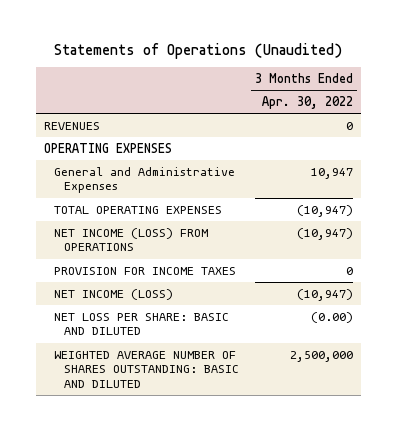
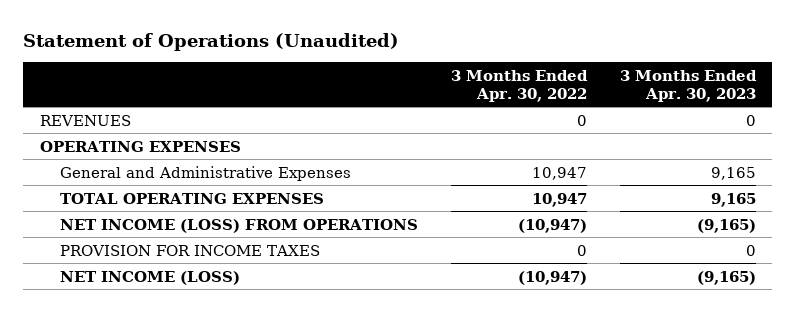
- Statements of Operations (Unaudited)
+ Statement of Operations (Unaudited)
- | 3 Months Ended Apr. 30, 2022
+ | 3 Months Ended Apr. 30, 2022 | 3 Months Ended Apr. 30, 2023
- TOTAL OPERATING EXPENSES | (10,947)
+ TOTAL OPERATING EXPENSES | 10,947 | 9,165
- NET LOSS PER SHARE: BASIC AND DILUTED | (0.00)
- WEIGHTED AVERAGE NUMBER OF SHARES OUTSTANDING: BASIC AND DILUTED | 2,500,000

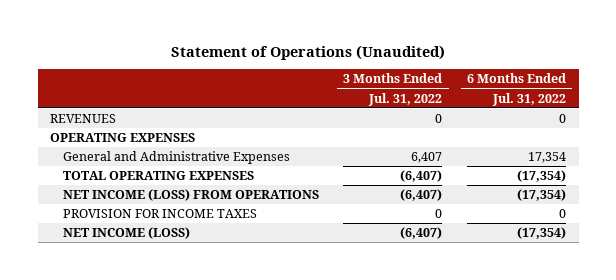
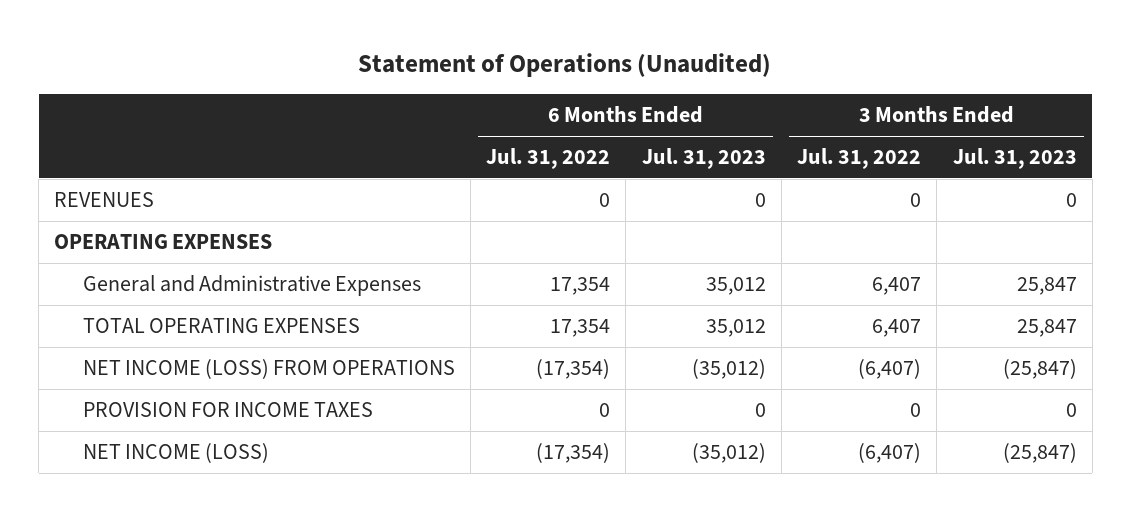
- | 3 Months Ended Jul. 31, 2022 | 6 Months Ended Jul. 31, 2022
+ | 6 Months Ended Jul. 31, 2022 | 6 Months Ended Jul. 31, 2023 | 3 Months Ended Jul. 31, 2022 | 3 Months Ended Jul. 31, 2023
- TOTAL OPERATING EXPENSES | (6,407) | (17,354)
+ TOTAL OPERATING EXPENSES | 17,354 | 35,012 | 6,407 | 25,847

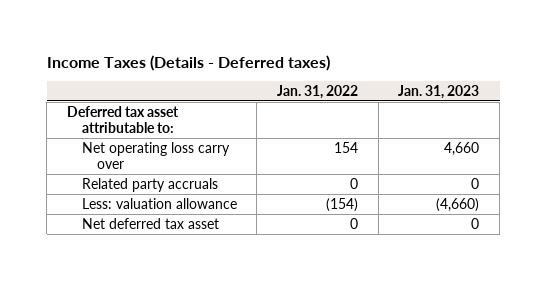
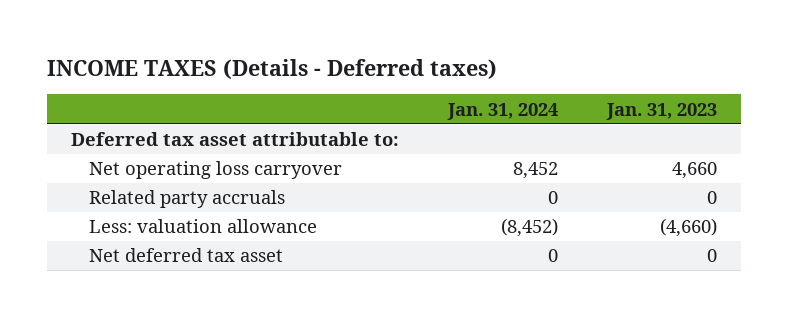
- Income Taxes (Details - Deferred taxes)
+ INCOME TAXES (Details - Deferred taxes)
- | Jan. 31, 2022 | Jan. 31, 2023
+ | Jan. 31, 2024 | Jan. 31, 2023
- Net operating loss carry over | 154 | 4,660
+ Net operating loss carryover | 8,452 | 4,660

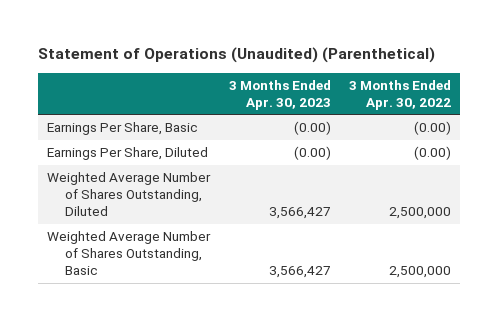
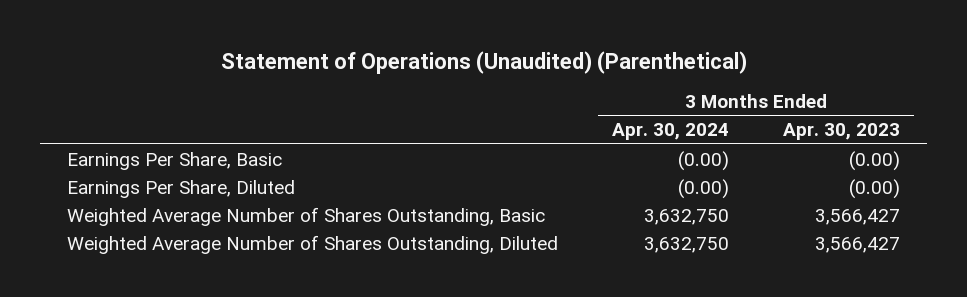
- | 3 Months Ended Apr. 30, 2023 | 3 Months Ended Apr. 30, 2022
+ | 3 Months Ended Apr. 30, 2024 | 3 Months Ended Apr. 30, 2023
moved down: Weighted Average Number of Shares Outstanding, Diluted | 3,632,750 | 3,566,427

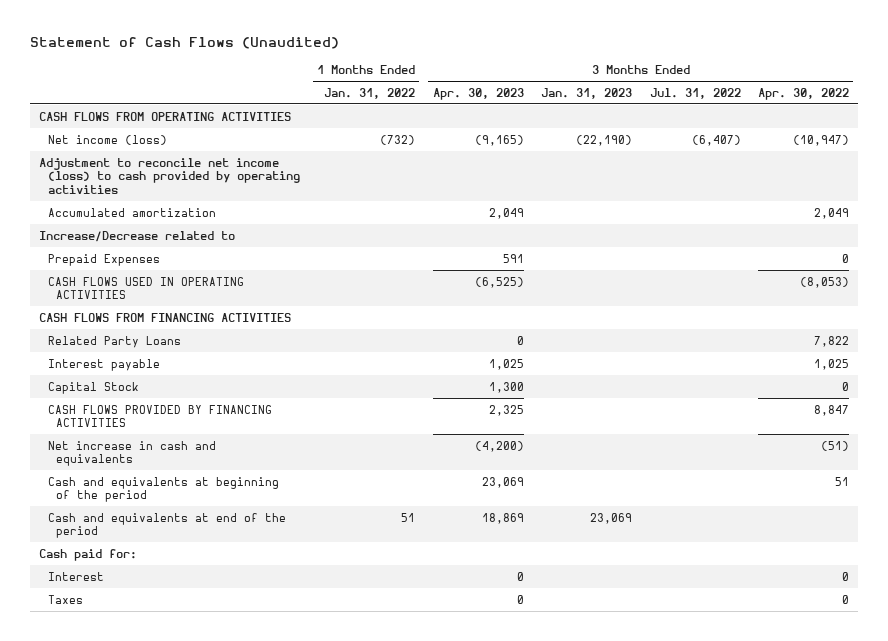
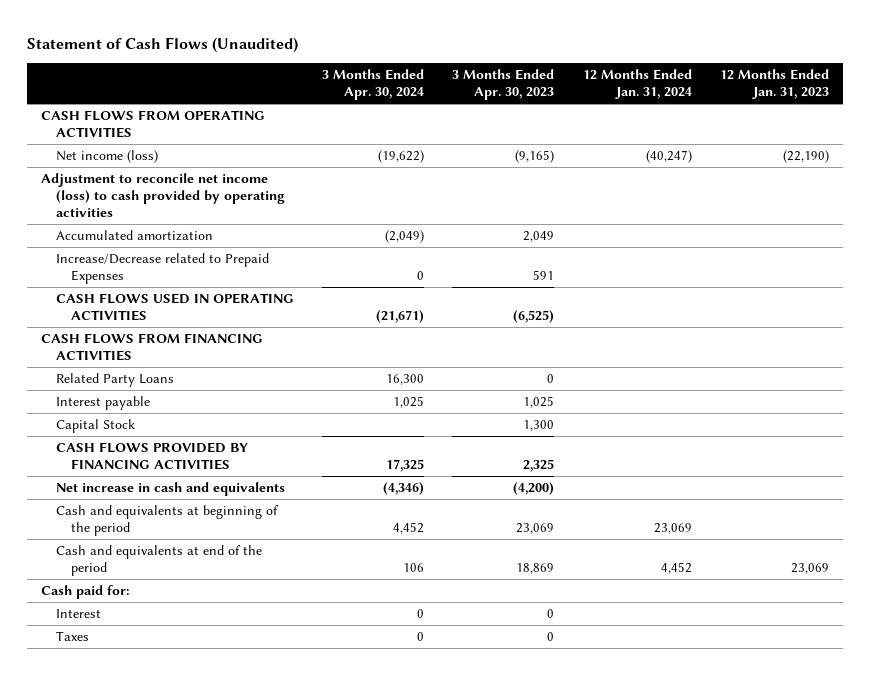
- | 1 Months Ended Jan. 31, 2022 | 3 Months Ended Apr. 30, 2023 | 3 Months Ended Jan. 31, 2023 | 3 Months Ended Jul. 31, 2022 | 3 Months Ended Apr. 30, 2022
+ | 3 Months Ended Apr. 30, 2024 | 3 Months Ended Apr. 30, 2023 | 12 Months Ended Jan. 31, 2024 | 12 Months Ended Jan. 31, 2023
- Increase/Decrease related to
- Prepaid Expenses | | 591 | | | 0
+ Increase/Decrease related to Prepaid Expenses | 0 | 591 | |

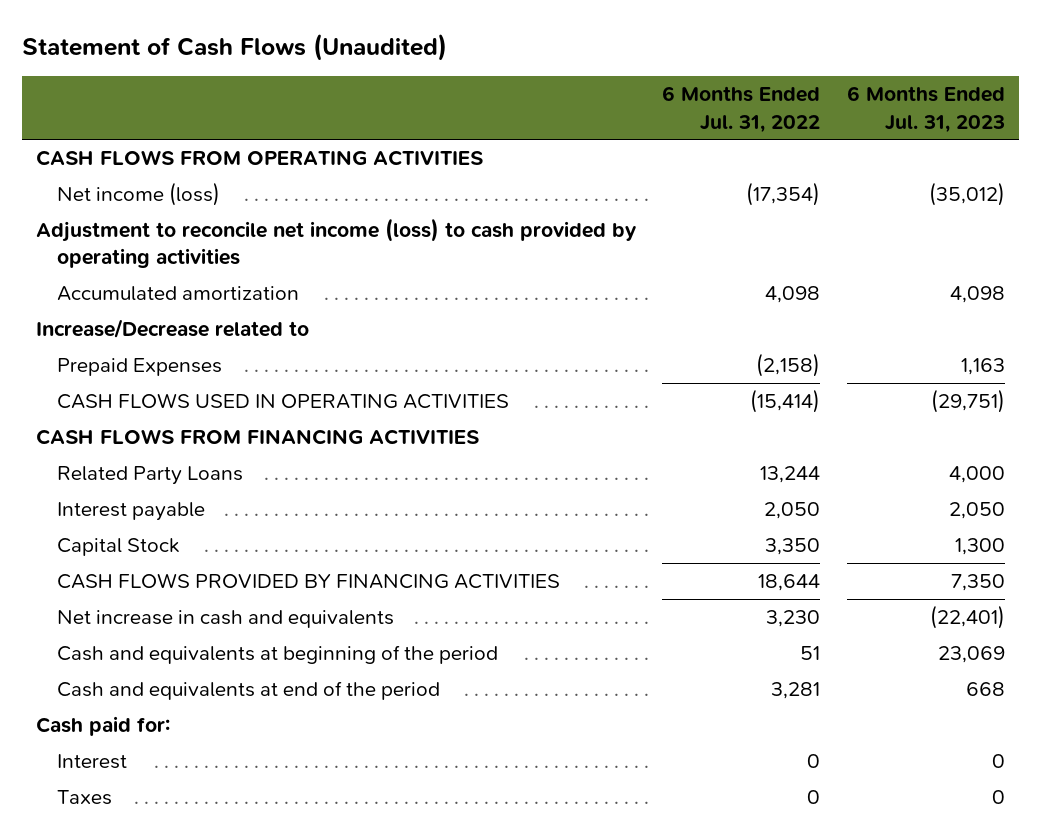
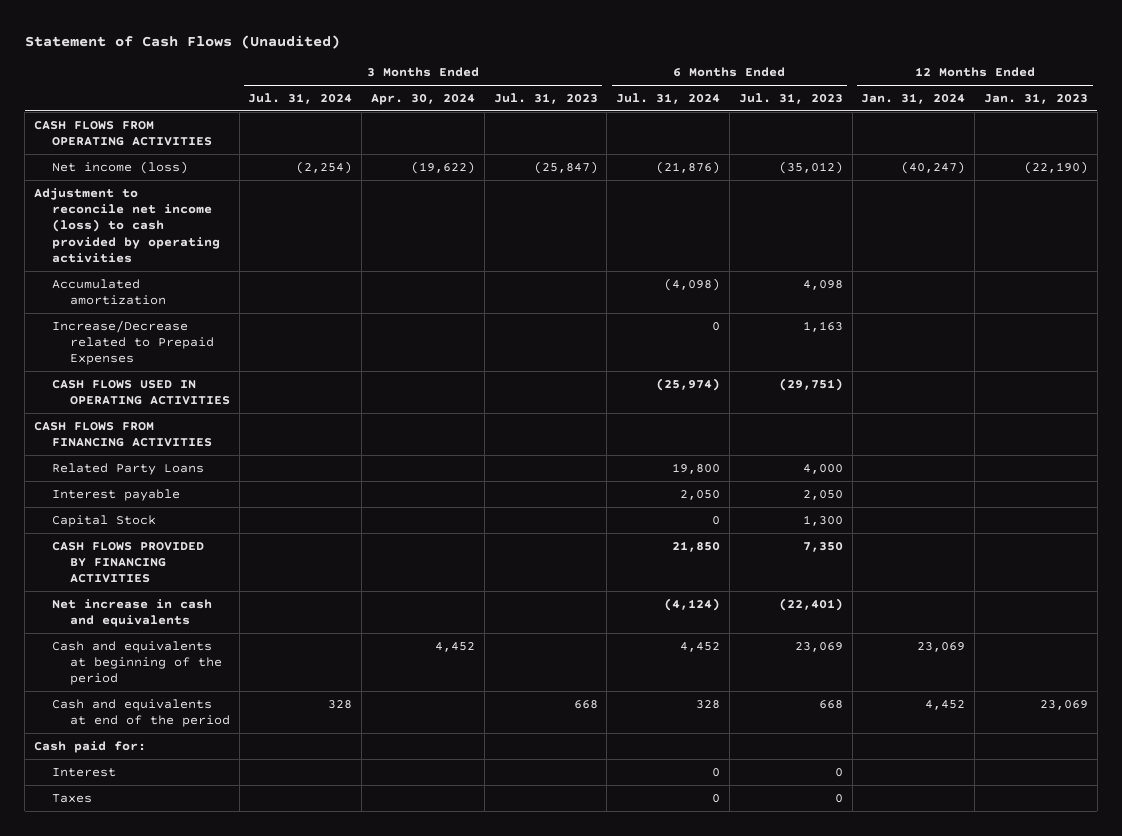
- | 6 Months Ended Jul. 31, 2022 | 6 Months Ended Jul. 31, 2023
+ | 3 Months Ended Jul. 31, 2024 | 3 Months Ended Apr. 30, 2024 | 3 Months Ended Jul. 31, 2023 | 6 Months Ended Jul. 31, 2024 | 6 Months Ended Jul. 31, 2023 | 12 Months Ended Jan. 31, 2024 | 12 Months Ended Jan. 31, 2023
- Increase/Decrease related to
- Prepaid Expenses | (2,158) | 1,163
+ Increase/Decrease related to Prepaid Expenses | | | | 0 | 1,163 | |

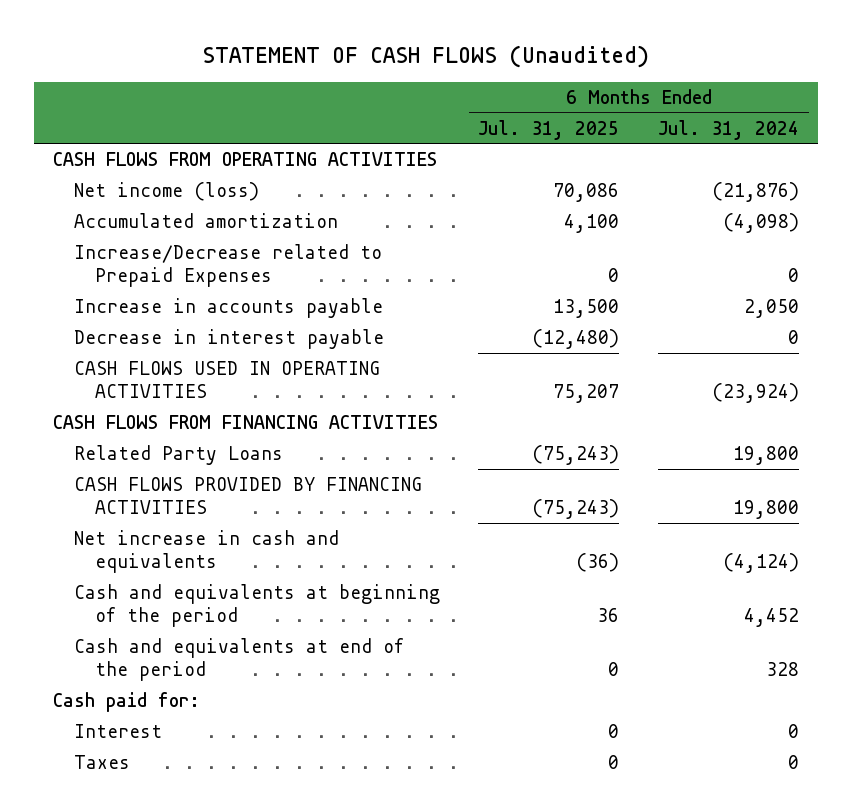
- Statement of Cash Flows (Unaudited)
+ STATEMENT OF CASH FLOWS (Unaudited)
- | 3 Months Ended Jul. 31, 2024 | 3 Months Ended Apr. 30, 2024 | 3 Months Ended Jul. 31, 2023 | 6 Months Ended Jul. 31, 2024 | 6 Months Ended Jul. 31, 2023 | 12 Months Ended Jan. 31, 2024 | 12 Months Ended Jan. 31, 2023
+ | 6 Months Ended Jul. 31, 2025 | 6 Months Ended Jul. 31, 2024
- Adjustment to reconcile net income (loss) to cash provided by operating activities
- CASH FLOWS USED IN OPERATING ACTIVITIES | | | | (25,974) | (29,751) | |
+ Increase in accounts payable | 13,500 | 2,050
+ Decrease in interest payable | (12,480) | 0
+ CASH FLOWS USED IN OPERATING ACTIVITIES | 75,207 | (23,924)
- Interest payable | | | | 2,050 | 2,050 | |
- Capital Stock | | | | 0 | 1,300 | |
- CASH FLOWS PROVIDED BY FINANCING ACTIVITIES | | | | 21,850 | 7,350 | |
+ CASH FLOWS PROVIDED BY FINANCING ACTIVITIES | (75,243) | 19,800

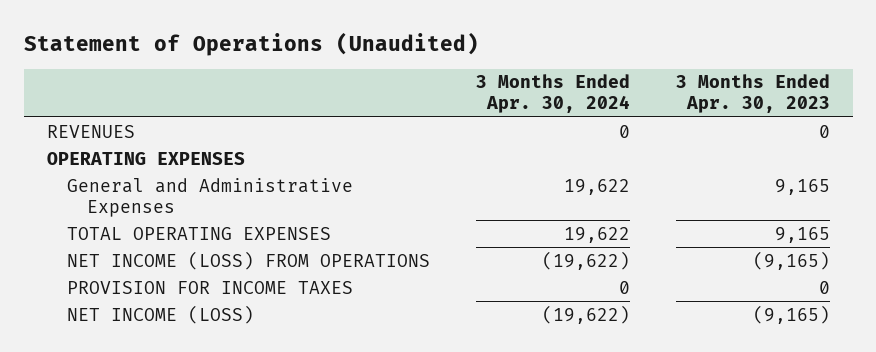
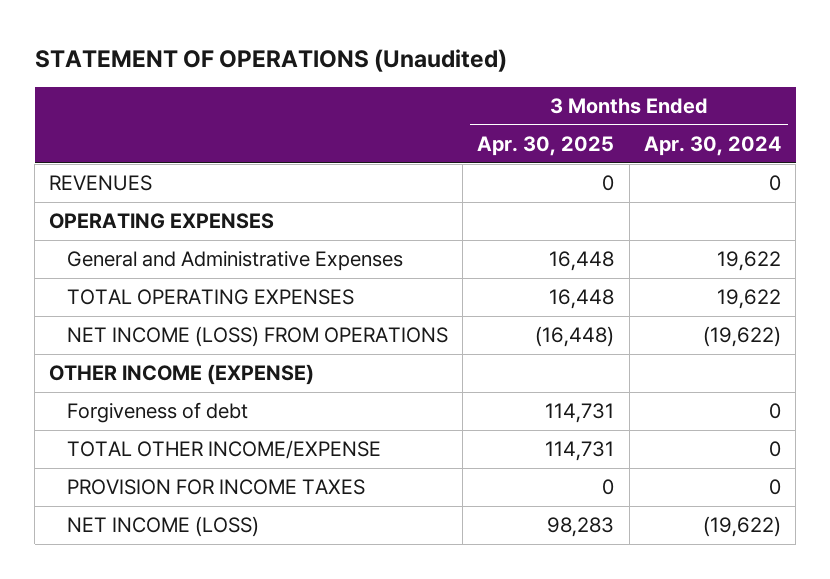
- Statement of Operations (Unaudited)
+ STATEMENT OF OPERATIONS (Unaudited)
- | 3 Months Ended Apr. 30, 2024 | 3 Months Ended Apr. 30, 2023
+ | 3 Months Ended Apr. 30, 2025 | 3 Months Ended Apr. 30, 2024
+ OTHER INCOME (EXPENSE)
+ Forgiveness of debt | 114,731 | 0
+ TOTAL OTHER INCOME/EXPENSE | 114,731 | 0

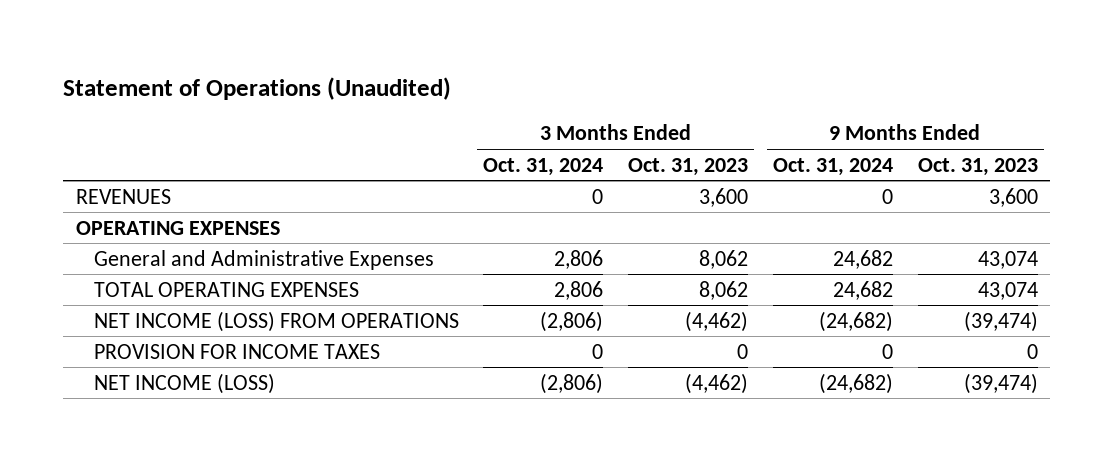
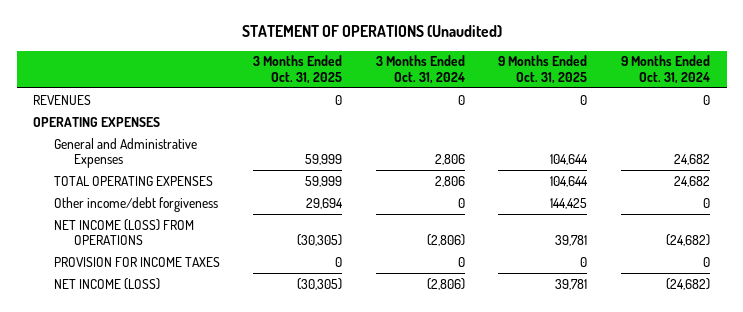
- Statement of Operations (Unaudited)
+ STATEMENT OF OPERATIONS (Unaudited)
- | 3 Months Ended Oct. 31, 2024 | 3 Months Ended Oct. 31, 2023 | 9 Months Ended Oct. 31, 2024 | 9 Months Ended Oct. 31, 2023
+ | 3 Months Ended Oct. 31, 2025 | 3 Months Ended Oct. 31, 2024 | 9 Months Ended Oct. 31, 2025 | 9 Months Ended Oct. 31, 2024
+ Other income/debt forgiveness | 29,694 | 0 | 144,425 | 0

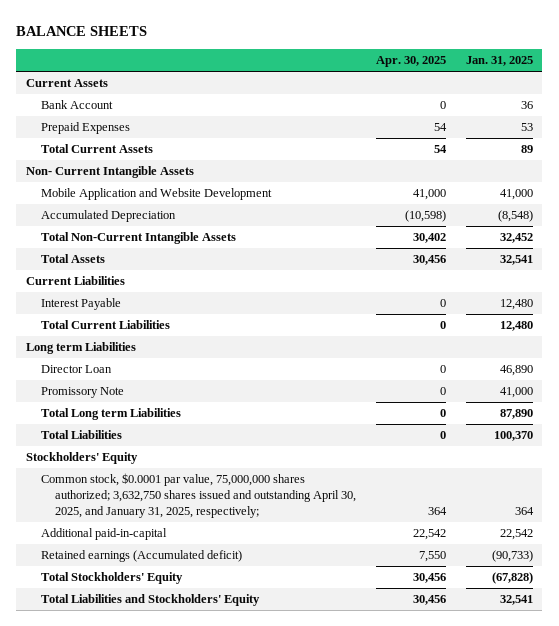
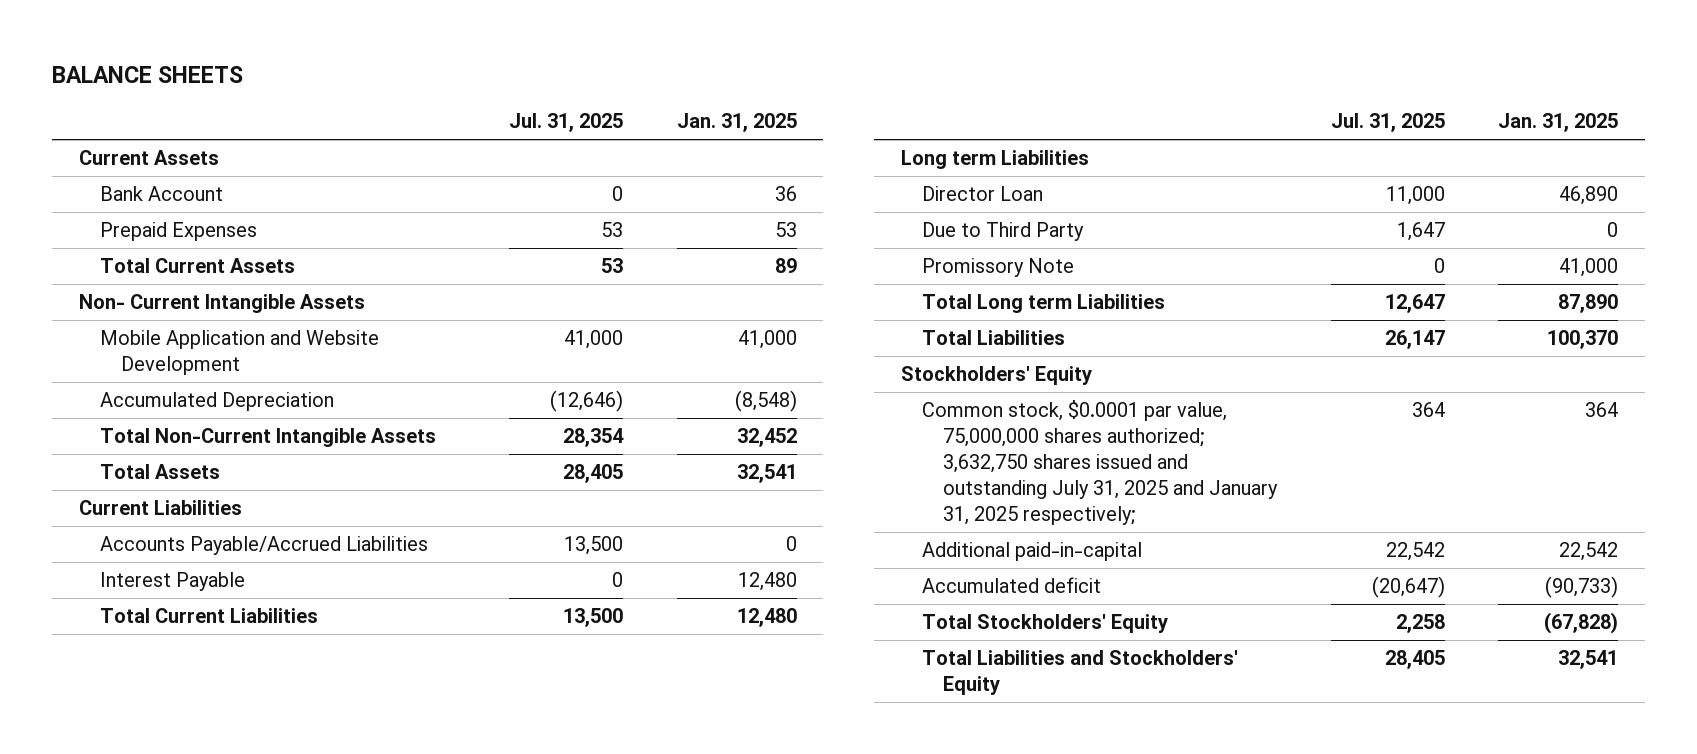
- | Apr. 30, 2025 | Jan. 31, 2025
+ | Jul. 31, 2025 | Jan. 31, 2025
+ Accounts Payable/Accrued Liabilities | 13,500 | 0
+ Due to Third Party | 1,647 | 0
- Common stock, $0.0001 par value, 75,000,000 shares authorized; 3,632,750 shares issued and outstanding April 30, 2025, and January 31, 2025, respectively; | 364 | 364
+ Common stock, $0.0001 par value, 75,000,000 shares authorized; 3,632,750 shares issued and outstanding July 31, 2025 and January 31, 2025 respectively; | 364 | 364
- Retained earnings (Accumulated deficit) | 7,550 | (90,733)
+ Accumulated deficit | (20,647) | (90,733)

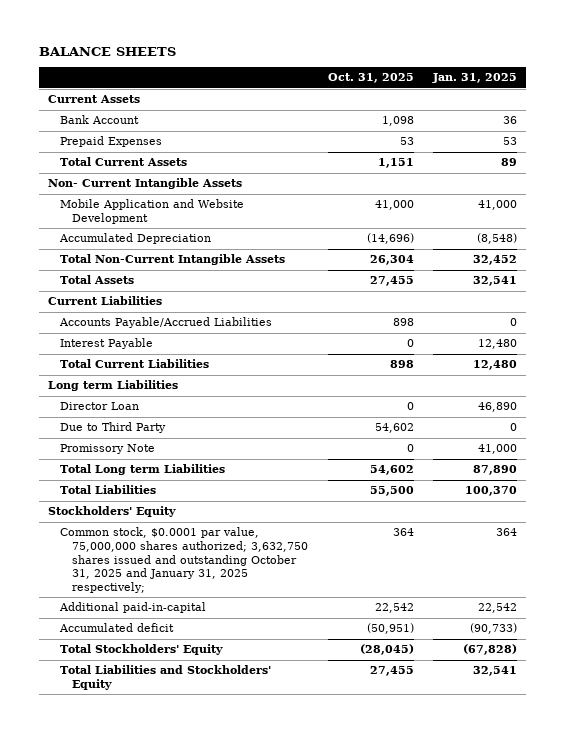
- | Jul. 31, 2025 | Jan. 31, 2025
+ | Oct. 31, 2025 | Jan. 31, 2025
- Common stock, $0.0001 par value, 75,000,000 shares authorized; 3,632,750 shares issued and outstanding July 31, 2025 and January 31, 2025 respectively; | 364 | 364
+ Common stock, $0.0001 par value, 75,000,000 shares authorized; 3,632,750 shares issued and outstanding October 31, 2025 and January 31, 2025 respectively; | 364 | 364

